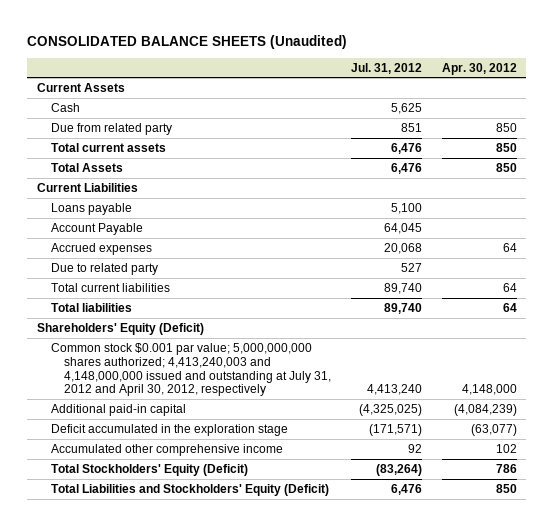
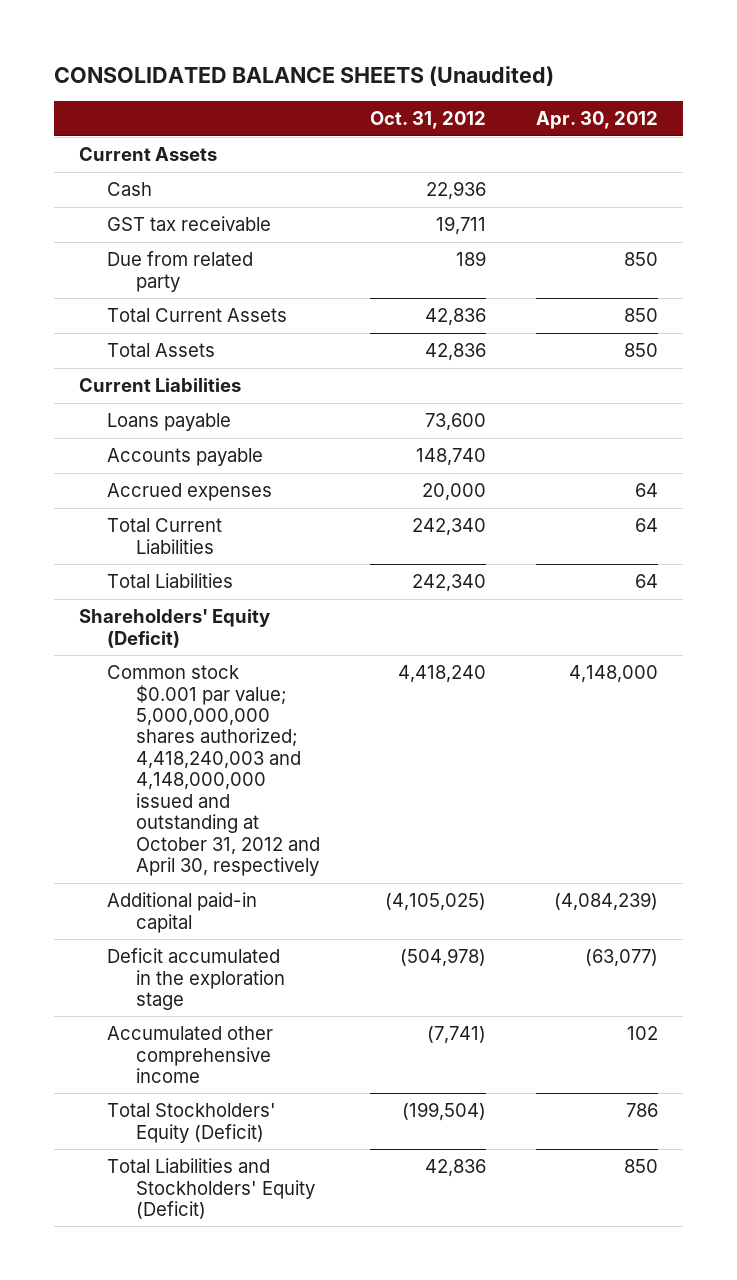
- | Jul. 31, 2012 | Apr. 30, 2012
+ | Oct. 31, 2012 | Apr. 30, 2012
+ GST tax receivable | 19,711 |
- Total current assets | 6,476 | 850
+ Total Current Assets | 42,836 | 850
- Account Payable | 64,045 |
+ Accounts payable | 148,740 |
- Due to related party | 527 |
- Total current liabilities | 89,740 | 64
- Total liabilities | 89,740 | 64
+ Total Current Liabilities | 242,340 | 64
+ Total Liabilities | 242,340 | 64
- Common stock $0.001 par value; 5,000,000,000 shares authorized; 4,413,240,003 and 4,148,000,000 issued and outstanding at July 31, 2012 and April 30, 2012, respectively | 4,413,240 | 4,148,000
+ Common stock $0.001 par value; 5,000,000,000 shares authorized; 4,418,240,003 and 4,148,000,000 issued and outstanding at October 31, 2012 and April 30, respectively | 4,418,240 | 4,148,000

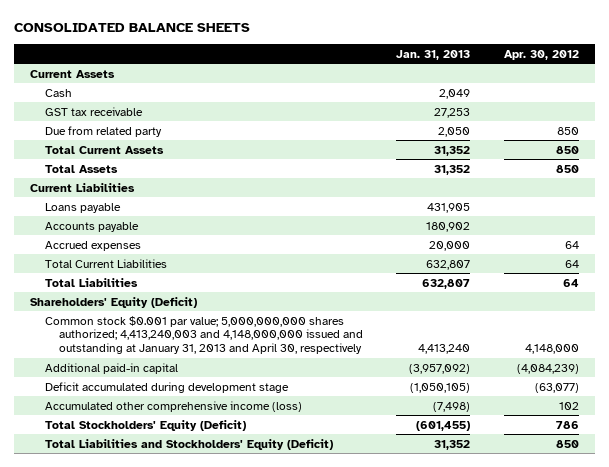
- CONSOLIDATED BALANCE SHEETS (Unaudited)
+ CONSOLIDATED BALANCE SHEETS
- | Oct. 31, 2012 | Apr. 30, 2012
+ | Jan. 31, 2013 | Apr. 30, 2012
- Common stock $0.001 par value; 5,000,000,000 shares authorized; 4,418,240,003 and 4,148,000,000 issued and outstanding at October 31, 2012 and April 30, respectively | 4,418,240 | 4,148,000
+ Common stock $0.001 par value; 5,000,000,000 shares authorized; 4,413,240,003 and 4,148,000,000 issued and outstanding at January 31, 2013 and April 30, respectively | 4,413,240 | 4,148,000
- Deficit accumulated in the exploration stage | (504,978) | (63,077)
- Accumulated other comprehensive income | (7,741) | 102
+ Deficit accumulated during development stage | (1,050,105) | (63,077)
+ Accumulated other comprehensive income (loss) | (7,498) | 102

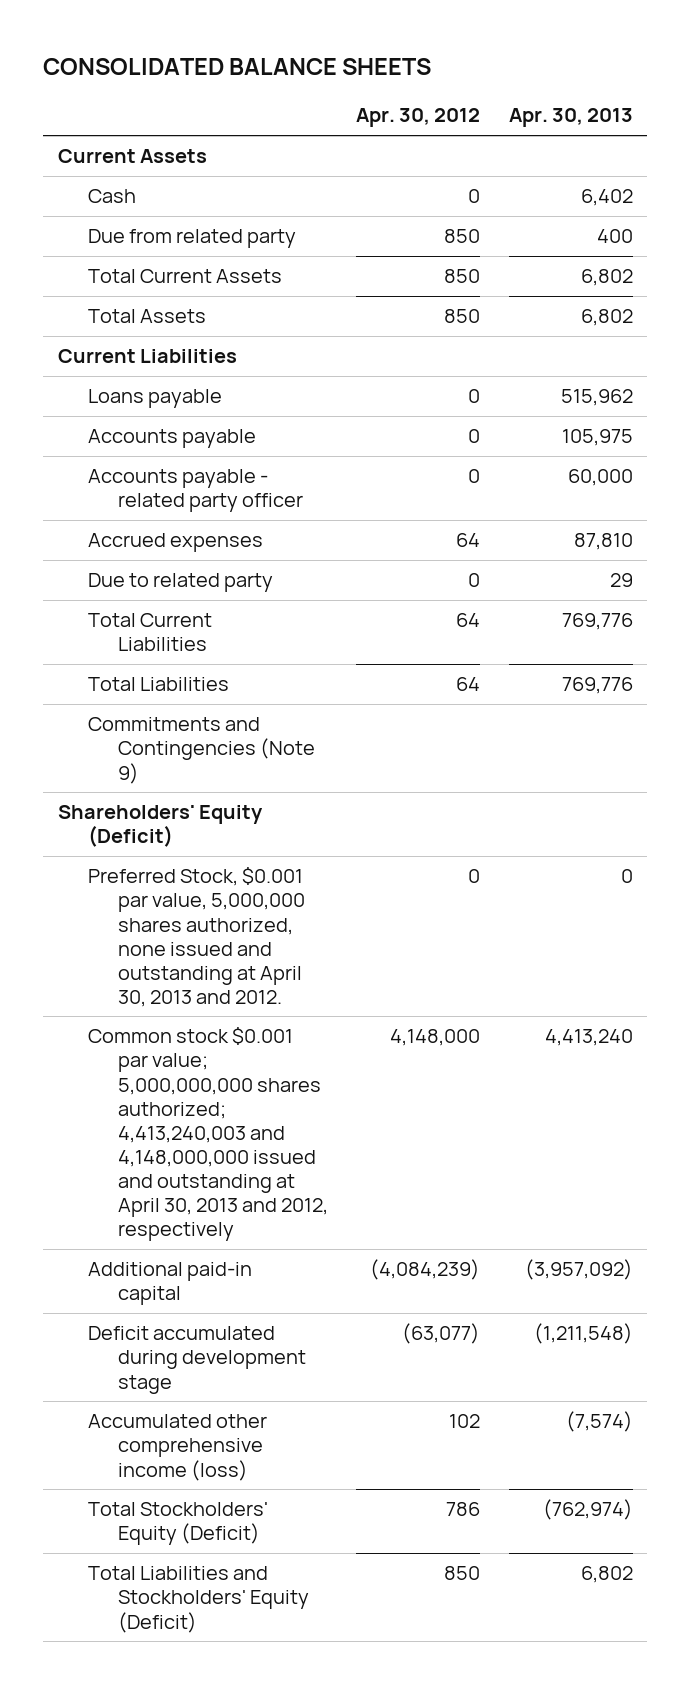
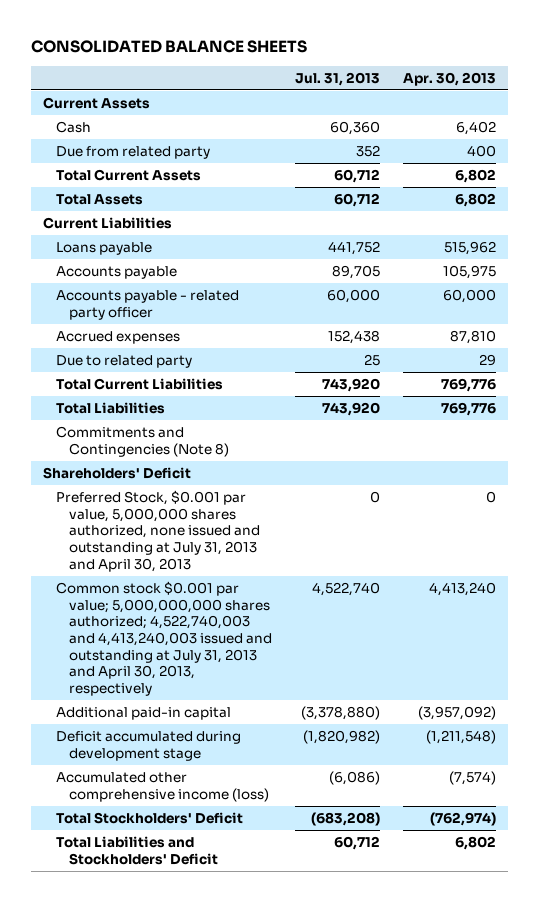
- | Apr. 30, 2012 | Apr. 30, 2013
+ | Jul. 31, 2013 | Apr. 30, 2013
- Commitments and Contingencies (Note 9)
- Shareholders' Equity (Deficit)
- Preferred Stock, $0.001 par value, 5,000,000 shares authorized, none issued and outstanding at April 30, 2013 and 2012. | 0 | 0
- Common stock $0.001 par value; 5,000,000,000 shares authorized; 4,413,240,003 and 4,148,000,000 issued and outstanding at April 30, 2013 and 2012, respectively | 4,148,000 | 4,413,240
+ Commitments and Contingencies (Note 8)
+ Shareholders' Deficit
+ Preferred Stock, $0.001 par value, 5,000,000 shares authorized, none issued and outstanding at July 31, 2013 and April 30, 2013 | 0 | 0
+ Common stock $0.001 par value; 5,000,000,000 shares authorized; 4,522,740,003 and 4,413,240,003 issued and outstanding at July 31, 2013 and April 30, 2013, respectively | 4,522,740 | 4,413,240
- Total Stockholders' Equity (Deficit) | 786 | (762,974)
- Total Liabilities and Stockholders' Equity (Deficit) | 850 | 6,802
+ Total Stockholders' Deficit | (683,208) | (762,974)
+ Total Liabilities and Stockholders' Deficit | 60,712 | 6,802

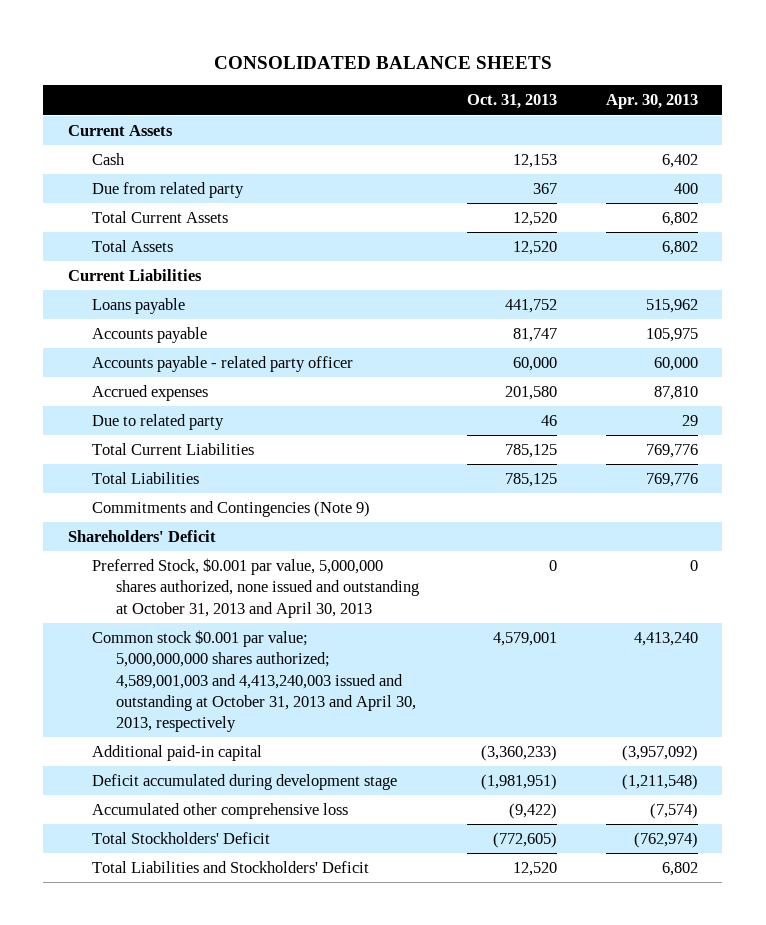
- | Jul. 31, 2013 | Apr. 30, 2013
+ | Oct. 31, 2013 | Apr. 30, 2013
- Commitments and Contingencies (Note 8)
+ Commitments and Contingencies (Note 9)
- Preferred Stock, $0.001 par value, 5,000,000 shares authorized, none issued and outstanding at July 31, 2013 and April 30, 2013 | 0 | 0
- Common stock $0.001 par value; 5,000,000,000 shares authorized; 4,522,740,003 and 4,413,240,003 issued and outstanding at July 31, 2013 and April 30, 2013, respectively | 4,522,740 | 4,413,240
+ Preferred Stock, $0.001 par value, 5,000,000 shares authorized, none issued and outstanding at October 31, 2013 and April 30, 2013 | 0 | 0
+ Common stock $0.001 par value; 5,000,000,000 shares authorized; 4,589,001,003 and 4,413,240,003 issued and outstanding at October 31, 2013 and April 30, 2013, respectively | 4,579,001 | 4,413,240
- Accumulated other comprehensive income (loss) | (6,086) | (7,574)
+ Accumulated other comprehensive loss | (9,422) | (7,574)

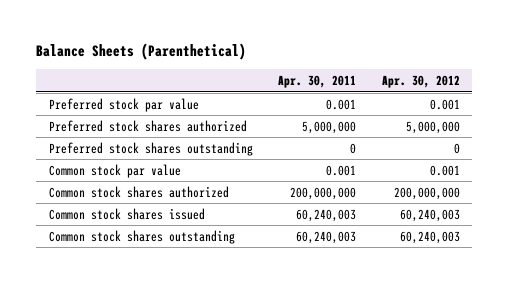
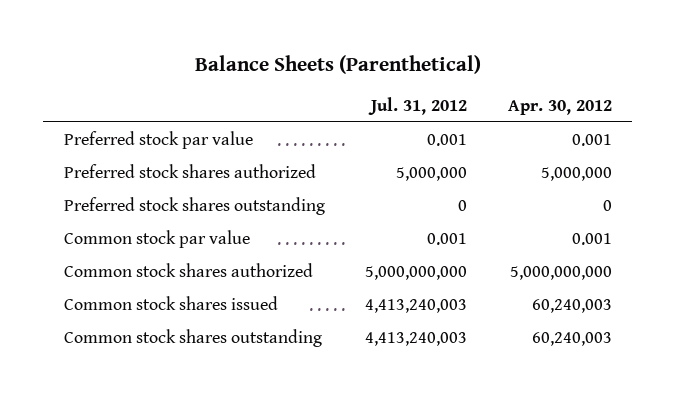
- | Apr. 30, 2011 | Apr. 30, 2012
+ | Jul. 31, 2012 | Apr. 30, 2012
- Common stock shares authorized | 200,000,000 | 200,000,000
+ Common stock shares authorized | 5,000,000,000 | 5,000,000,000

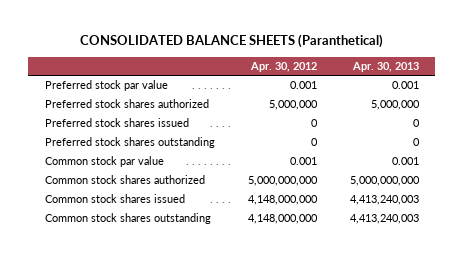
- Balance Sheets (Parenthetical)
+ CONSOLIDATED BALANCE SHEETS (Paranthetical)
- | Jul. 31, 2012 | Apr. 30, 2012
+ | Apr. 30, 2012 | Apr. 30, 2013
+ Preferred stock shares issued | 0 | 0
- Common stock shares issued | 4,413,240,003 | 60,240,003
- Common stock shares outstanding | 4,413,240,003 | 60,240,003
+ Common stock shares issued | 4,148,000,000 | 4,413,240,003
+ Common stock shares outstanding | 4,148,000,000 | 4,413,240,003

